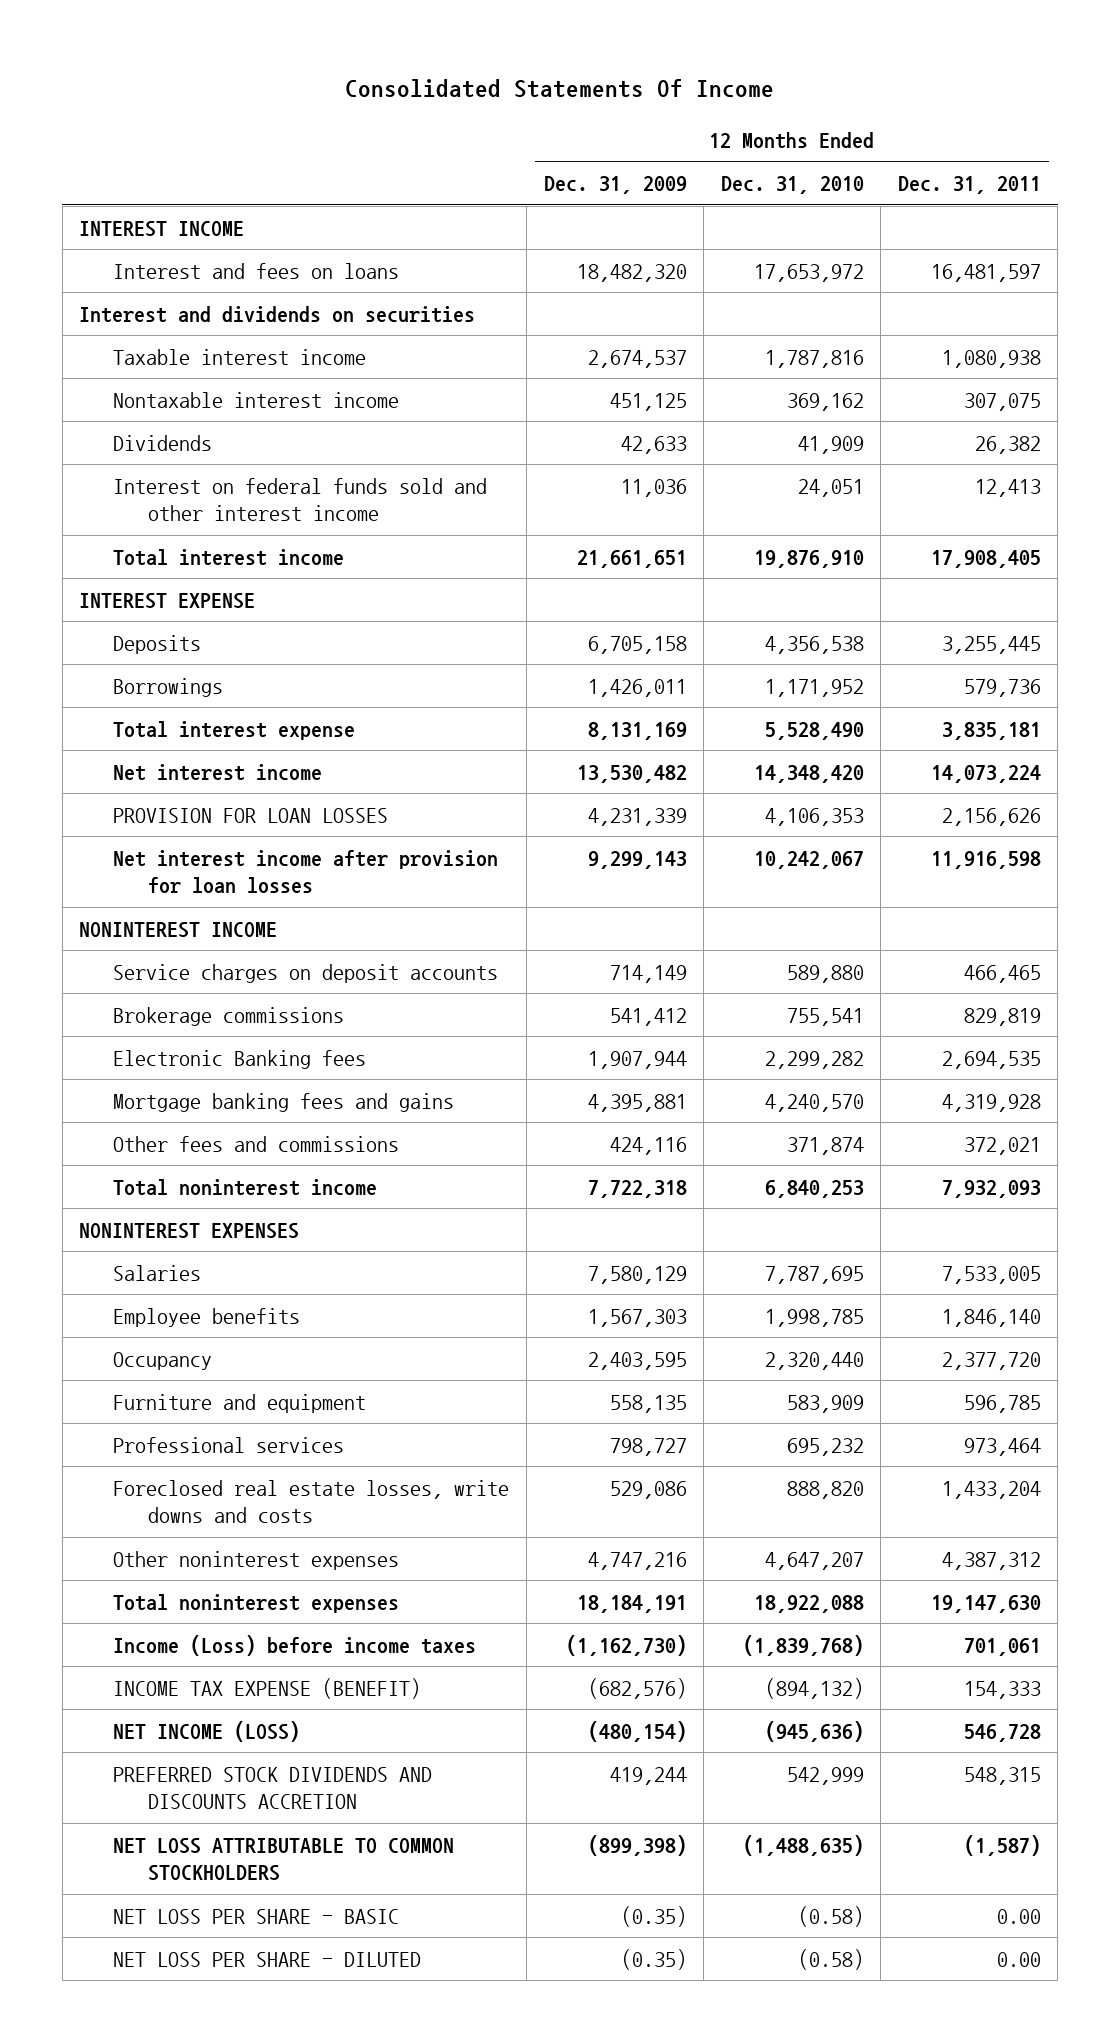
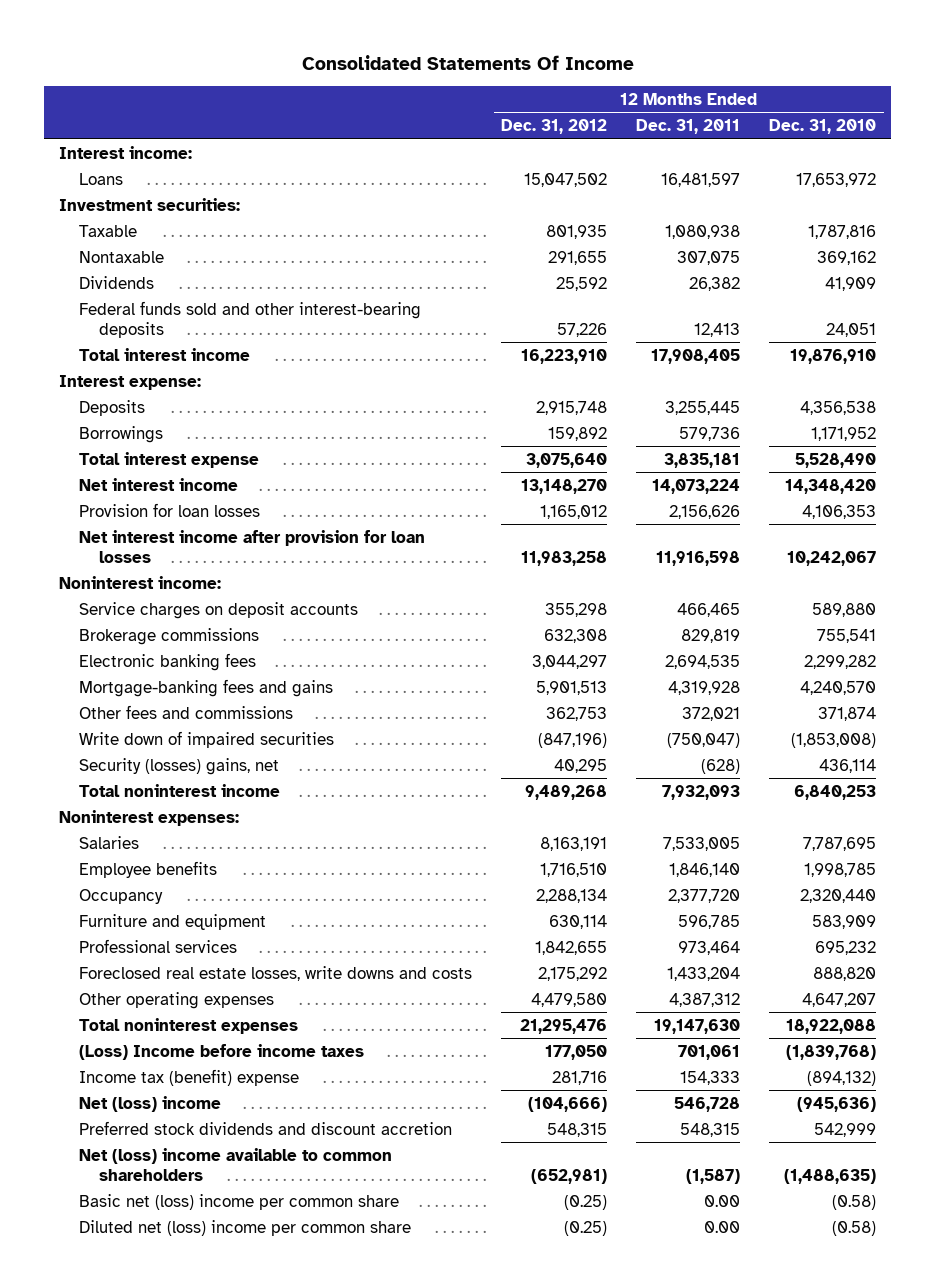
- | 12 Months Ended Dec. 31, 2009 | 12 Months Ended Dec. 31, 2010 | 12 Months Ended Dec. 31, 2011
+ | 12 Months Ended Dec. 31, 2012 | 12 Months Ended Dec. 31, 2011 | 12 Months Ended Dec. 31, 2010
- INTEREST INCOME
- Interest and fees on loans | 18,482,320 | 17,653,972 | 16,481,597
- Interest and dividends on securities
- Taxable interest income | 2,674,537 | 1,787,816 | 1,080,938
- Nontaxable interest income | 451,125 | 369,162 | 307,075
+ Interest income:
+ Loans | 15,047,502 | 16,481,597 | 17,653,972
+ Investment securities:
+ Taxable | 801,935 | 1,080,938 | 1,787,816
+ Nontaxable | 291,655 | 307,075 | 369,162
- Interest on federal funds sold and other interest income | 11,036 | 24,051 | 12,413
+ Federal funds sold and other interest-bearing deposits | 57,226 | 12,413 | 24,051
- INTEREST EXPENSE
+ Interest expense:
- PROVISION FOR LOAN LOSSES | 4,231,339 | 4,106,353 | 2,156,626
+ Provision for loan losses | 1,165,012 | 2,156,626 | 4,106,353
- NONINTEREST INCOME
+ Noninterest income:
- Electronic Banking fees | 1,907,944 | 2,299,282 | 2,694,535
- Mortgage banking fees and gains | 4,395,881 | 4,240,570 | 4,319,928
+ Electronic banking fees | 3,044,297 | 2,694,535 | 2,299,282
+ Mortgage-banking fees and gains | 5,901,513 | 4,319,928 | 4,240,570
+ Write down of impaired securities | (847,196) | (750,047) | (1,853,008)
+ Security (losses) gains, net | 40,295 | (628) | 436,114
- NONINTEREST EXPENSES
+ Noninterest expenses:
- Other noninterest expenses | 4,747,216 | 4,647,207 | 4,387,312
+ Other operating expenses | 4,479,580 | 4,387,312 | 4,647,207
- Income (Loss) before income taxes | (1,162,730) | (1,839,768) | 701,061
- INCOME TAX EXPENSE (BENEFIT) | (682,576) | (894,132) | 154,333
- NET INCOME (LOSS) | (480,154) | (945,636) | 546,728
- PREFERRED STOCK DIVIDENDS AND DISCOUNTS ACCRETION | 419,244 | 542,999 | 548,315
- NET LOSS ATTRIBUTABLE TO COMMON STOCKHOLDERS | (899,398) | (1,488,635) | (1,587)
- NET LOSS PER SHARE - BASIC | (0.35) | (0.58) | 0.00
- NET LOSS PER SHARE - DILUTED | (0.35) | (0.58) | 0.00
+ (Loss) Income before income taxes | 177,050 | 701,061 | (1,839,768)
+ Income tax (benefit) expense | 281,716 | 154,333 | (894,132)
+ Net (loss) income | (104,666) | 546,728 | (945,636)
+ Preferred stock dividends and discount accretion | 548,315 | 548,315 | 542,999
+ Net (loss) income available to common shareholders | (652,981) | (1,587) | (1,488,635)
+ Basic net (loss) income per common share | (0.25) | 0.00 | (0.58)
+ Diluted net (loss) income per common share | (0.25) | 0.00 | (0.58)

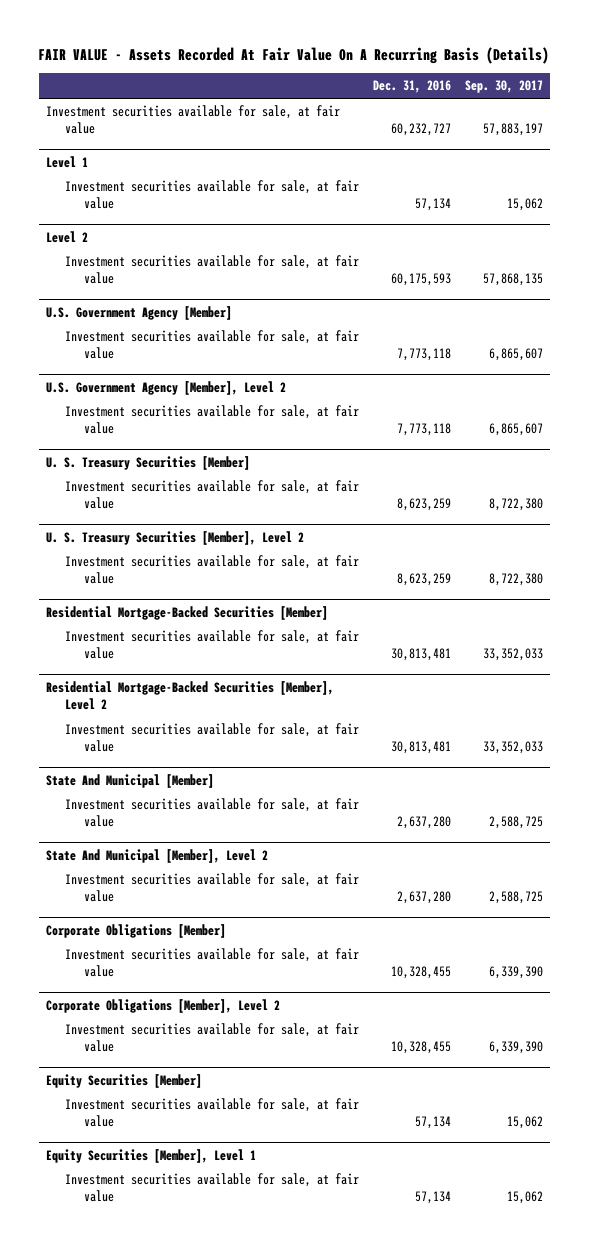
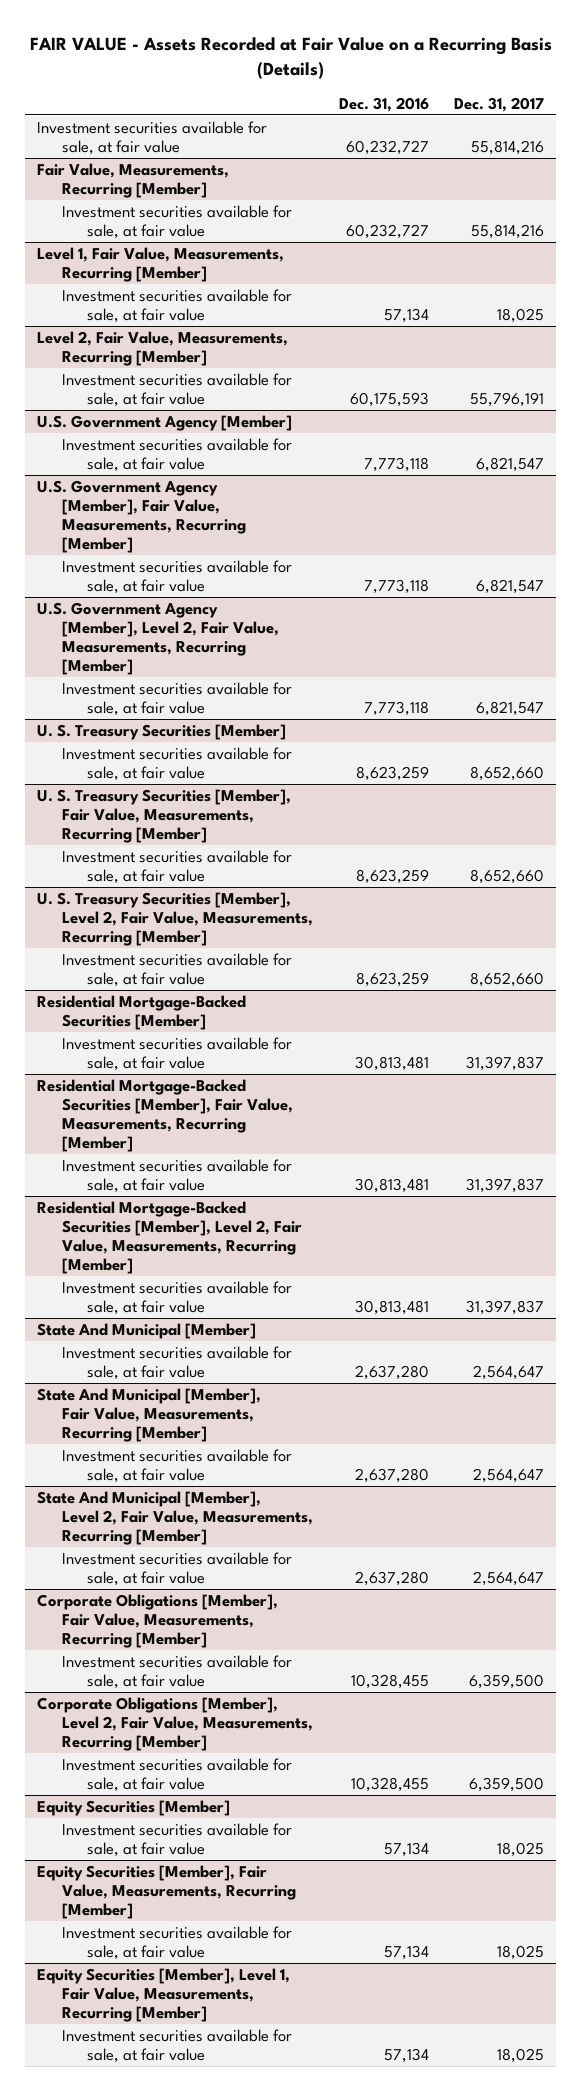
- FAIR VALUE - Assets Recorded At Fair Value On A Recurring Basis (Details)
+ FAIR VALUE - Assets Recorded at Fair Value on a Recurring Basis (Details)
- | Dec. 31, 2016 | Sep. 30, 2017
+ | Dec. 31, 2016 | Dec. 31, 2017
- Level 1
+ Fair Value, Measurements, Recurring [Member]
+ Investment securities available for sale, at fair value | 60,232,727 | 55,814,216
+ Level 1, Fair Value, Measurements, Recurring [Member]
- Level 2
+ Level 2, Fair Value, Measurements, Recurring [Member]
- U.S. Government Agency [Member], Level 2
+ U.S. Government Agency [Member], Fair Value, Measurements, Recurring [Member]
+ U.S. Government Agency [Member], Level 2, Fair Value, Measurements, Recurring [Member]
+ Investment securities available for sale, at fair value | 7,773,118 | 6,821,547
- U. S. Treasury Securities [Member], Level 2
+ U. S. Treasury Securities [Member], Fair Value, Measurements, Recurring [Member]
+ U. S. Treasury Securities [Member], Level 2, Fair Value, Measurements, Recurring [Member]
+ Investment securities available for sale, at fair value | 8,623,259 | 8,652,660
- Residential Mortgage-Backed Securities [Member], Level 2
+ Residential Mortgage-Backed Securities [Member], Fair Value, Measurements, Recurring [Member]
+ Residential Mortgage-Backed Securities [Member], Level 2, Fair Value, Measurements, Recurring [Member]
+ Investment securities available for sale, at fair value | 30,813,481 | 31,397,837
- State And Municipal [Member], Level 2
+ State And Municipal [Member], Fair Value, Measurements, Recurring [Member]
- Corporate Obligations [Member]
+ State And Municipal [Member], Level 2, Fair Value, Measurements, Recurring [Member]
+ Investment securities available for sale, at fair value | 2,637,280 | 2,564,647
+ Corporate Obligations [Member], Fair Value, Measurements, Recurring [Member]
- Corporate Obligations [Member], Level 2
+ Corporate Obligations [Member], Level 2, Fair Value, Measurements, Recurring [Member]
- Equity Securities [Member], Level 1
+ Equity Securities [Member], Fair Value, Measurements, Recurring [Member]
+ Equity Securities [Member], Level 1, Fair Value, Measurements, Recurring [Member]
+ Investment securities available for sale, at fair value | 57,134 | 18,025

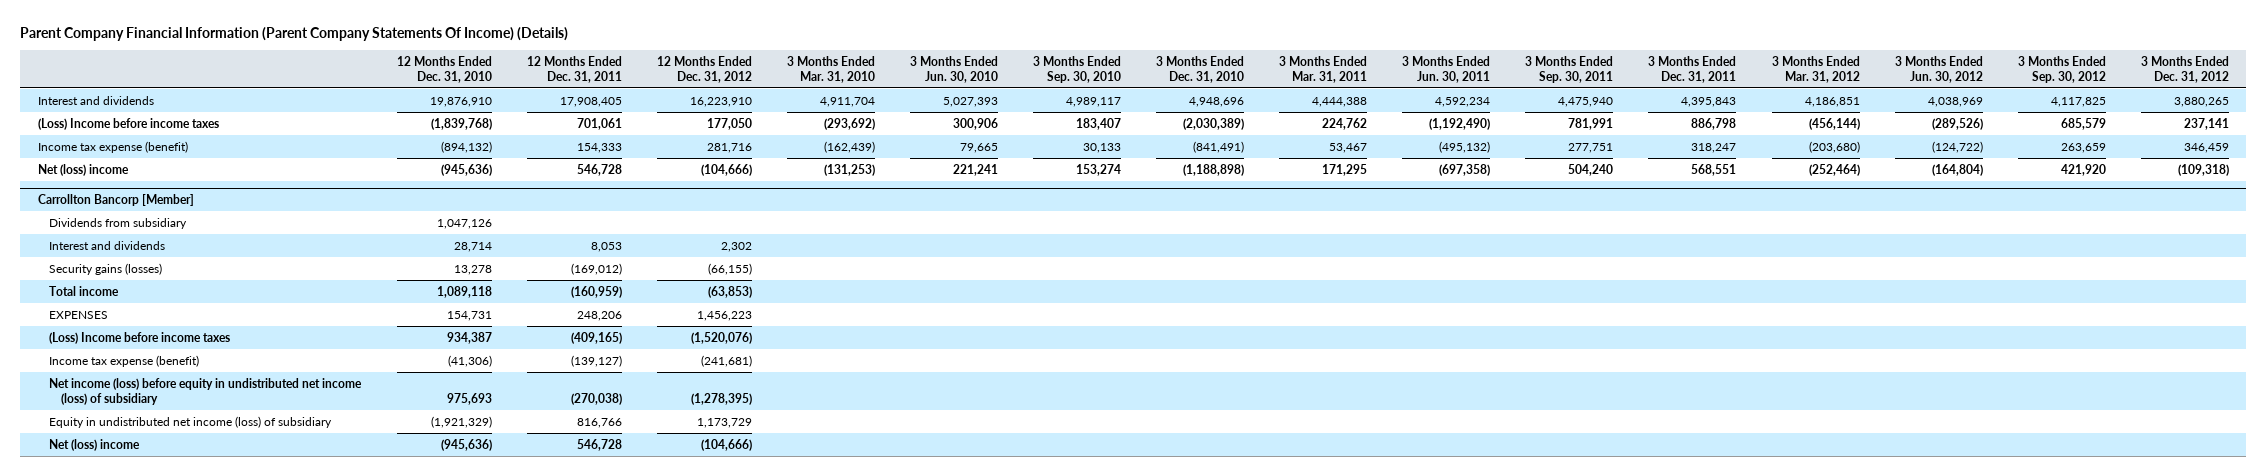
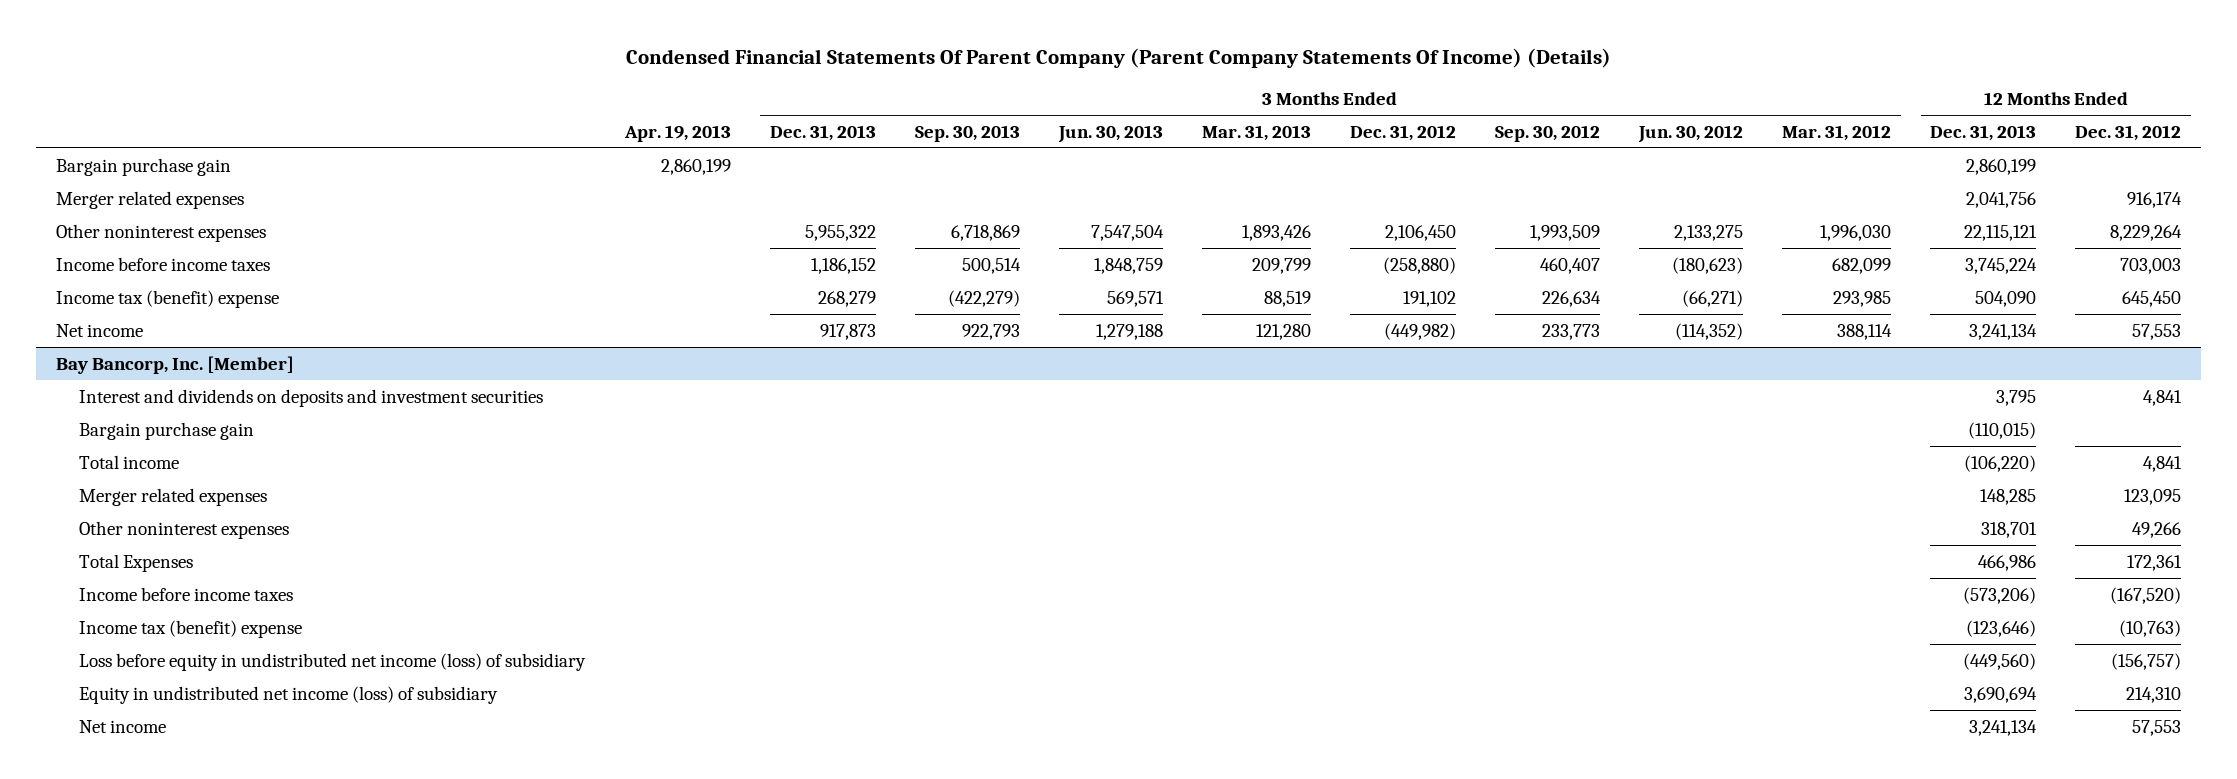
- Parent Company Financial Information (Parent Company Statements Of Income) (Details)
+ Condensed Financial Statements Of Parent Company (Parent Company Statements Of Income) (Details)
- | 12 Months Ended Dec. 31, 2010 | 12 Months Ended Dec. 31, 2011 | 12 Months Ended Dec. 31, 2012 | 3 Months Ended Mar. 31, 2010 | 3 Months Ended Jun. 30, 2010 | 3 Months Ended Sep. 30, 2010 | 3 Months Ended Dec. 31, 2010 | 3 Months Ended Mar. 31, 2011 | 3 Months Ended Jun. 30, 2011 | 3 Months Ended Sep. 30, 2011 | 3 Months Ended Dec. 31, 2011 | 3 Months Ended Mar. 31, 2012 | 3 Months Ended Jun. 30, 2012 | 3 Months Ended Sep. 30, 2012 | 3 Months Ended Dec. 31, 2012
+ | Apr. 19, 2013 | 3 Months Ended Dec. 31, 2013 | 3 Months Ended Sep. 30, 2013 | 3 Months Ended Jun. 30, 2013 | 3 Months Ended Mar. 31, 2013 | 3 Months Ended Dec. 31, 2012 | 3 Months Ended Sep. 30, 2012 | 3 Months Ended Jun. 30, 2012 | 3 Months Ended Mar. 31, 2012 | 12 Months Ended Dec. 31, 2013 | 12 Months Ended Dec. 31, 2012
- Interest and dividends | 19,876,910 | 17,908,405 | 16,223,910 | 4,911,704 | 5,027,393 | 4,989,117 | 4,948,696 | 4,444,388 | 4,592,234 | 4,475,940 | 4,395,843 | 4,186,851 | 4,038,969 | 4,117,825 | 3,880,265
- (Loss) Income before income taxes | (1,839,768) | 701,061 | 177,050 | (293,692) | 300,906 | 183,407 | (2,030,389) | 224,762 | (1,192,490) | 781,991 | 886,798 | (456,144) | (289,526) | 685,579 | 237,141
- Income tax expense (benefit) | (894,132) | 154,333 | 281,716 | (162,439) | 79,665 | 30,133 | (841,491) | 53,467 | (495,132) | 277,751 | 318,247 | (203,680) | (124,722) | 263,659 | 346,459
- Net (loss) income | (945,636) | 546,728 | (104,666) | (131,253) | 221,241 | 153,274 | (1,188,898) | 171,295 | (697,358) | 504,240 | 568,551 | (252,464) | (164,804) | 421,920 | (109,318)
- Carrollton Bancorp [Member]
- Dividends from subsidiary | 1,047,126 | | | | | | | | | | | | | |
- Interest and dividends | 28,714 | 8,053 | 2,302 | | | | | | | | | | | |
- Security gains (losses) | 13,278 | (169,012) | (66,155) | | | | | | | | | | | |
- Total income | 1,089,118 | (160,959) | (63,853) | | | | | | | | | | | |
- EXPENSES | 154,731 | 248,206 | 1,456,223 | | | | | | | | | | | |
- (Loss) Income before income taxes | 934,387 | (409,165) | (1,520,076) | | | | | | | | | | | |
- Income tax expense (benefit) | (41,306) | (139,127) | (241,681) | | | | | | | | | | | |
- Net income (loss) before equity in undistributed net income (loss) of subsidiary | 975,693 | (270,038) | (1,278,395) | | | | | | | | | | | |
- Equity in undistributed net income (loss) of subsidiary | (1,921,329) | 816,766 | 1,173,729 | | | | | | | | | | | |
- Net (loss) income | (945,636) | 546,728 | (104,666) | | | | | | | | | | | |
+ Bargain purchase gain | 2,860,199 | | | | | | | | | 2,860,199 |
+ Merger related expenses | | | | | | | | | | 2,041,756 | 916,174
+ Other noninterest expenses | | 5,955,322 | 6,718,869 | 7,547,504 | 1,893,426 | 2,106,450 | 1,993,509 | 2,133,275 | 1,996,030 | 22,115,121 | 8,229,264
+ Income before income taxes | | 1,186,152 | 500,514 | 1,848,759 | 209,799 | (258,880) | 460,407 | (180,623) | 682,099 | 3,745,224 | 703,003
+ Income tax (benefit) expense | | 268,279 | (422,279) | 569,571 | 88,519 | 191,102 | 226,634 | (66,271) | 293,985 | 504,090 | 645,450
+ Net income | | 917,873 | 922,793 | 1,279,188 | 121,280 | (449,982) | 233,773 | (114,352) | 388,114 | 3,241,134 | 57,553
+ Bay Bancorp, Inc. [Member]
+ Interest and dividends on deposits and investment securities | | | | | | | | | | 3,795 | 4,841
+ Bargain purchase gain | | | | | | | | | | (110,015) |
+ Total income | | | | | | | | | | (106,220) | 4,841
+ Merger related expenses | | | | | | | | | | 148,285 | 123,095
+ Other noninterest expenses | | | | | | | | | | 318,701 | 49,266
+ Total Expenses | | | | | | | | | | 466,986 | 172,361
+ Income before income taxes | | | | | | | | | | (573,206) | (167,520)
+ Income tax (benefit) expense | | | | | | | | | | (123,646) | (10,763)
+ Loss before equity in undistributed net income (loss) of subsidiary | | | | | | | | | | (449,560) | (156,757)
+ Equity in undistributed net income (loss) of subsidiary | | | | | | | | | | 3,690,694 | 214,310
+ Net income | | | | | | | | | | 3,241,134 | 57,553

